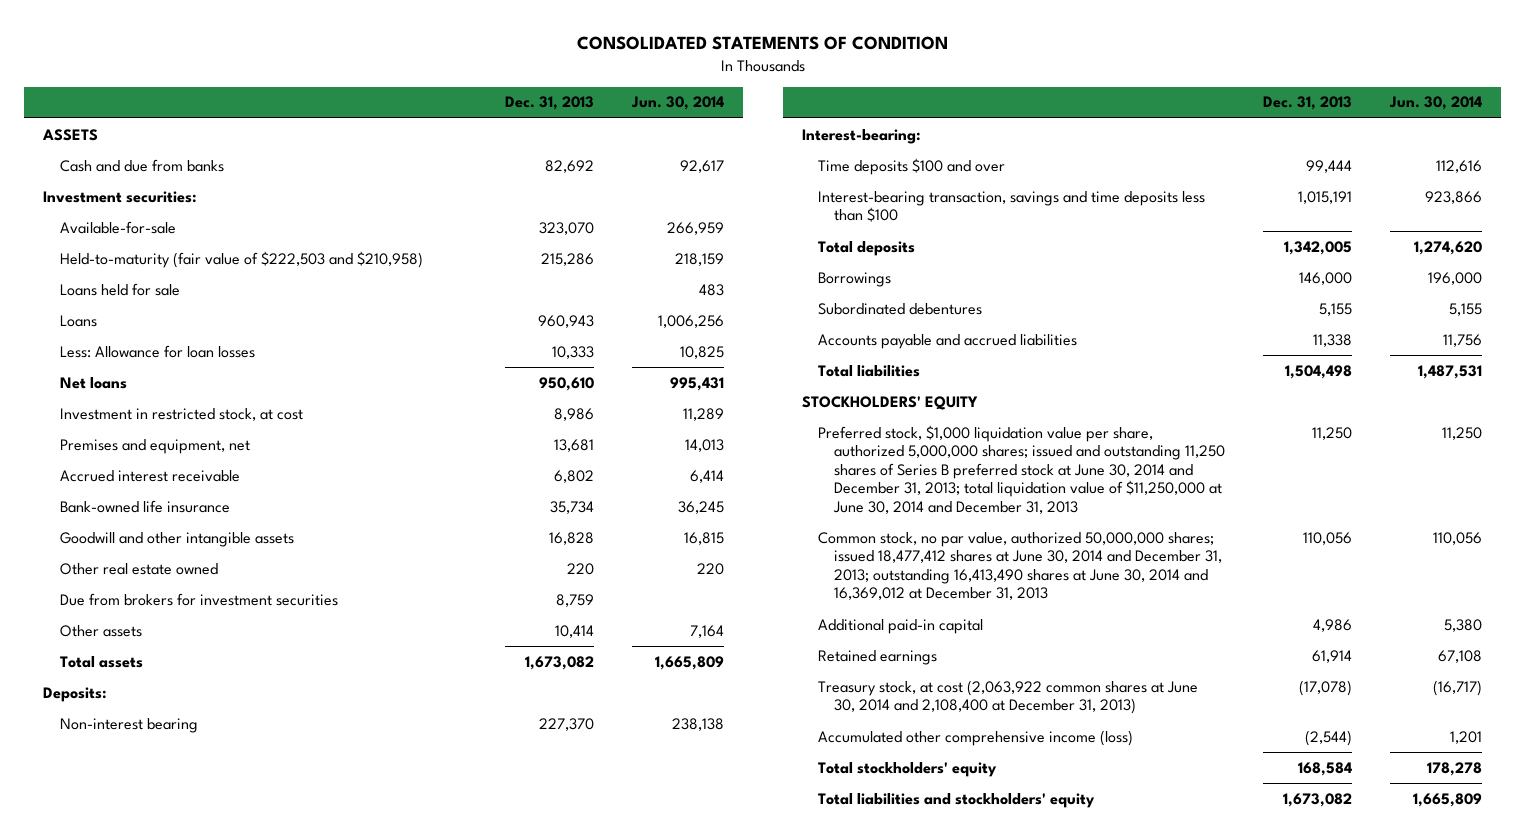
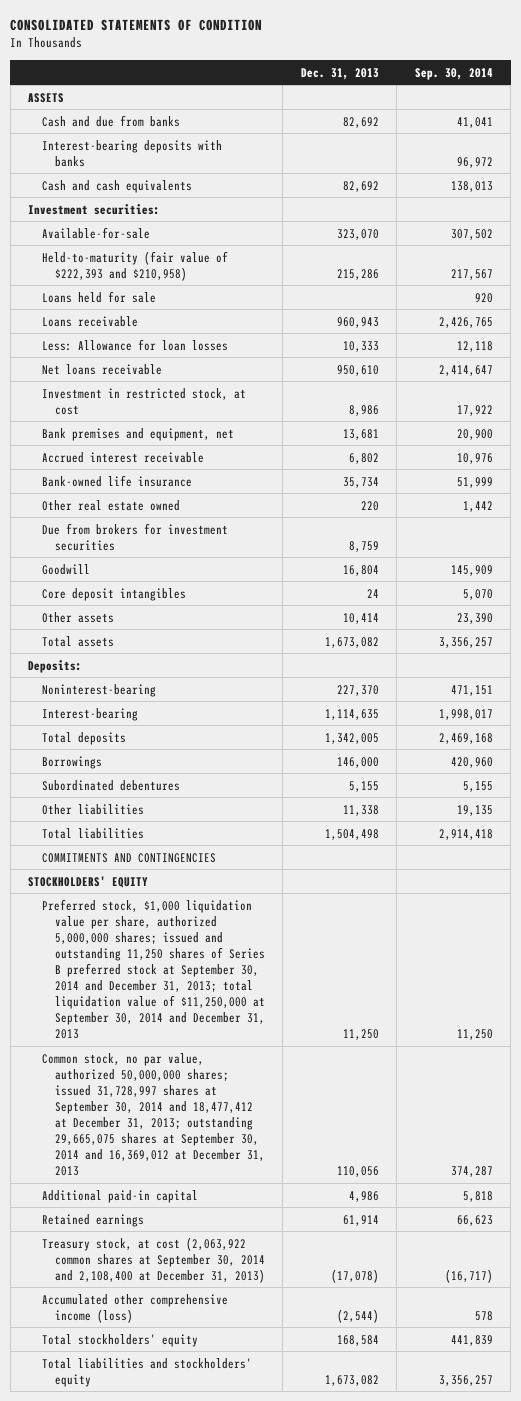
- | Dec. 31, 2013 | Jun. 30, 2014
+ | Dec. 31, 2013 | Sep. 30, 2014
+ Interest-bearing deposits with banks | | 96,972
+ Cash and cash equivalents | 82,692 | 138,013
- Held-to-maturity (fair value of $222,503 and $210,958) | 215,286 | 218,159
+ Held-to-maturity (fair value of $222,393 and $210,958) | 215,286 | 217,567
- Loans | 960,943 | 1,006,256
+ Loans receivable | 960,943 | 2,426,765
- Net loans | 950,610 | 995,431
+ Net loans receivable | 950,610 | 2,414,647
- Premises and equipment, net | 13,681 | 14,013
+ Bank premises and equipment, net | 13,681 | 20,900
- Goodwill and other intangible assets | 16,828 | 16,815
+ Goodwill | 16,804 | 145,909
+ Core deposit intangibles | 24 | 5,070
- Non-interest bearing | 227,370 | 238,138
- Interest-bearing:
- Time deposits $100 and over | 99,444 | 112,616
- Interest-bearing transaction, savings and time deposits less than $100 | 1,015,191 | 923,866
+ Noninterest-bearing | 227,370 | 471,151
+ Interest-bearing | 1,114,635 | 1,998,017
- Accounts payable and accrued liabilities | 11,338 | 11,756
+ Other liabilities | 11,338 | 19,135
+ COMMITMENTS AND CONTINGENCIES
- Preferred stock, $1,000 liquidation value per share, authorized 5,000,000 shares; issued and outstanding 11,250 shares of Series B preferred stock at June 30, 2014 and December 31, 2013; total liquidation value of $11,250,000 at June 30, 2014 and December 31, 2013 | 11,250 | 11,250
- Common stock, no par value, authorized 50,000,000 shares; issued 18,477,412 shares at June 30, 2014 and December 31, 2013; outstanding 16,413,490 shares at June 30, 2014 and 16,369,012 at December 31, 2013 | 110,056 | 110,056
+ Preferred stock, $1,000 liquidation value per share, authorized 5,000,000 shares; issued and outstanding 11,250 shares of Series B preferred stock at September 30, 2014 and December 31, 2013; total liquidation value of $11,250,000 at September 30, 2014 and December 31, 2013 | 11,250 | 11,250
+ Common stock, no par value, authorized 50,000,000 shares; issued 31,728,997 shares at September 30, 2014 and 18,477,412 at December 31, 2013; outstanding 29,665,075 shares at September 30, 2014 and 16,369,012 at December 31, 2013 | 110,056 | 374,287
- Treasury stock, at cost (2,063,922 common shares at June 30, 2014 and 2,108,400 at December 31, 2013) | (17,078) | (16,717)
+ Treasury stock, at cost (2,063,922 common shares at September 30, 2014 and 2,108,400 at December 31, 2013) | (17,078) | (16,717)

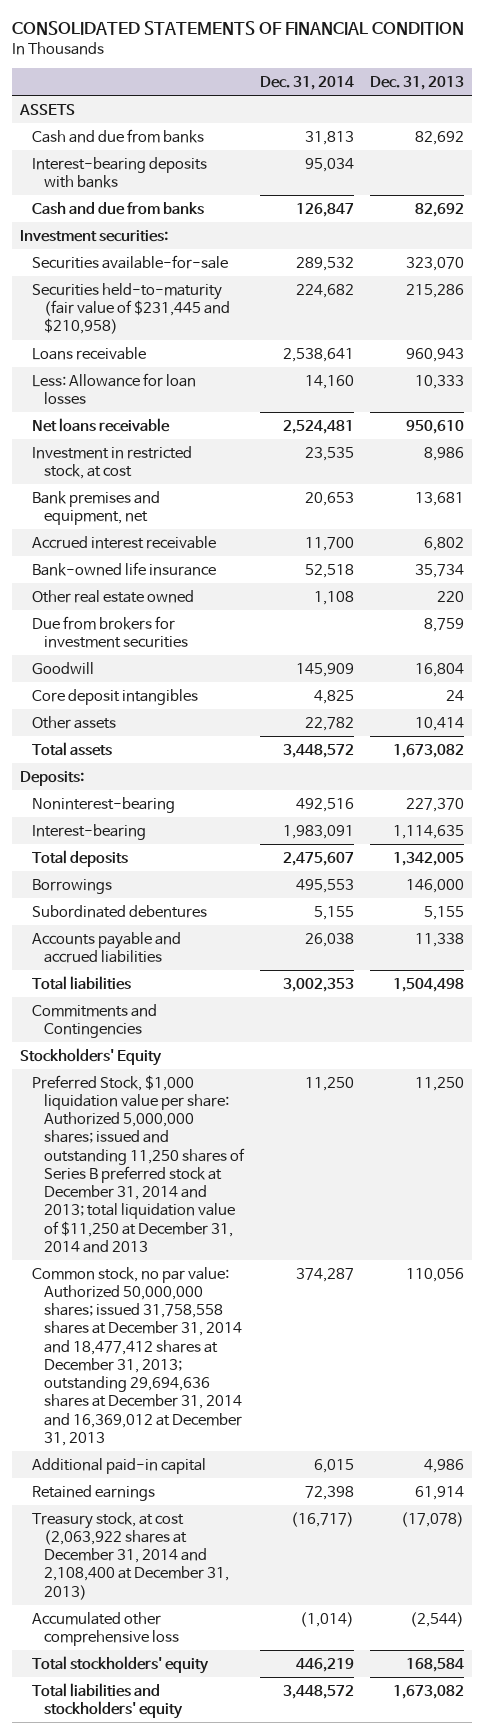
- CONSOLIDATED STATEMENTS OF CONDITION
+ CONSOLIDATED STATEMENTS OF FINANCIAL CONDITION
- | Dec. 31, 2013 | Sep. 30, 2014
+ | Dec. 31, 2014 | Dec. 31, 2013
- Cash and cash equivalents | 82,692 | 138,013
+ Cash and due from banks | 126,847 | 82,692
- Available-for-sale | 323,070 | 307,502
- Held-to-maturity (fair value of $222,393 and $210,958) | 215,286 | 217,567
- Loans held for sale | | 920
+ Securities available-for-sale | 289,532 | 323,070
+ Securities held-to-maturity (fair value of $231,445 and $210,958) | 224,682 | 215,286
- Other liabilities | 11,338 | 19,135
+ Accounts payable and accrued liabilities | 26,038 | 11,338
- COMMITMENTS AND CONTINGENCIES
- STOCKHOLDERS' EQUITY
- Preferred stock, $1,000 liquidation value per share, authorized 5,000,000 shares; issued and outstanding 11,250 shares of Series B preferred stock at September 30, 2014 and December 31, 2013; total liquidation value of $11,250,000 at September 30, 2014 and December 31, 2013 | 11,250 | 11,250
- Common stock, no par value, authorized 50,000,000 shares; issued 31,728,997 shares at September 30, 2014 and 18,477,412 at December 31, 2013; outstanding 29,665,075 shares at September 30, 2014 and 16,369,012 at December 31, 2013 | 110,056 | 374,287
+ Commitments and Contingencies
+ Stockholders' Equity
+ Preferred Stock, $1,000 liquidation value per share: Authorized 5,000,000 shares; issued and outstanding 11,250 shares of Series B preferred stock at December 31, 2014 and 2013; total liquidation value of $11,250 at December 31, 2014 and 2013 | 11,250 | 11,250
+ Common stock, no par value: Authorized 50,000,000 shares; issued 31,758,558 shares at December 31, 2014 and 18,477,412 shares at December 31, 2013; outstanding 29,694,636 shares at December 31, 2014 and 16,369,012 at December 31, 2013 | 374,287 | 110,056
- Treasury stock, at cost (2,063,922 common shares at September 30, 2014 and 2,108,400 at December 31, 2013) | (17,078) | (16,717)
- Accumulated other comprehensive income (loss) | (2,544) | 578
+ Treasury stock, at cost (2,063,922 shares at December 31, 2014 and 2,108,400 at December 31, 2013) | (16,717) | (17,078)
+ Accumulated other comprehensive loss | (1,014) | (2,544)

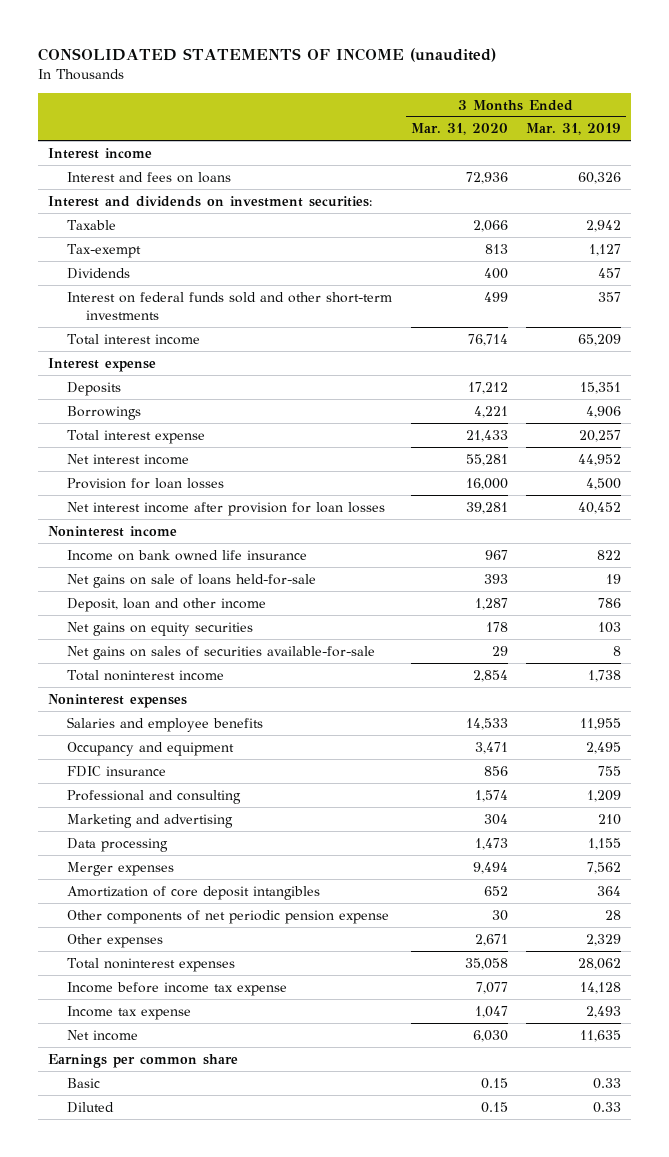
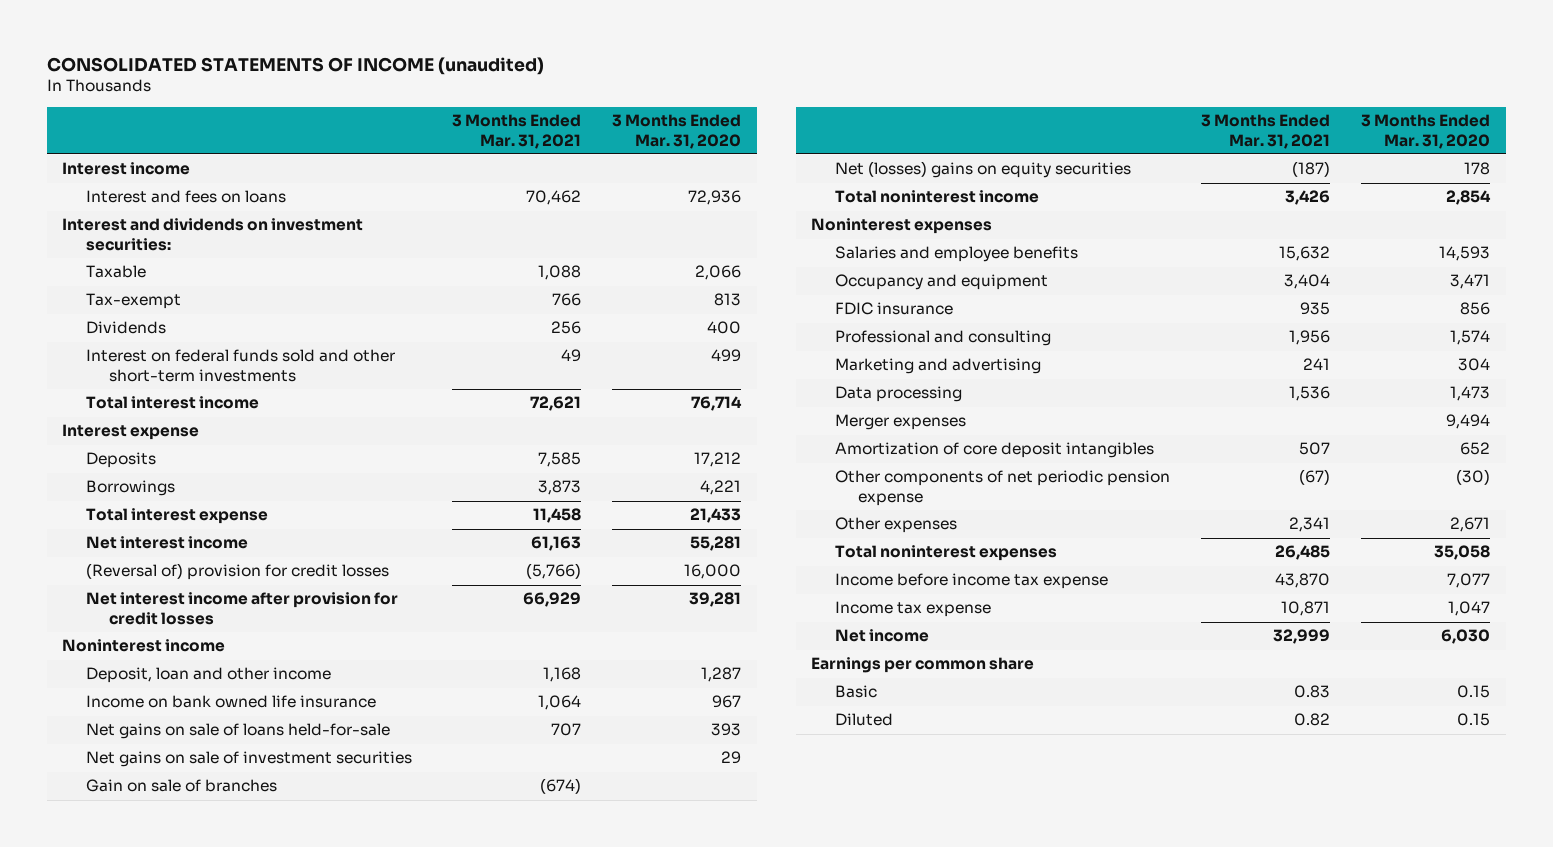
- | 3 Months Ended Mar. 31, 2020 | 3 Months Ended Mar. 31, 2019
+ | 3 Months Ended Mar. 31, 2021 | 3 Months Ended Mar. 31, 2020
- Provision for loan losses | 16,000 | 4,500
- Net interest income after provision for loan losses | 39,281 | 40,452
+ (Reversal of) provision for credit losses | (5,766) | 16,000
+ Net interest income after provision for credit losses | 66,929 | 39,281
moved up: Deposit, loan and other income | 1,168 | 1,287
- Net gains on equity securities | 178 | 103
- Net gains on sales of securities available-for-sale | 29 | 8
+ Net gains on sale of investment securities | | 29
+ Gain on sale of branches | (674) |
+ Net (losses) gains on equity securities | (187) | 178
- Salaries and employee benefits | 14,533 | 11,955
+ Salaries and employee benefits | 15,632 | 14,593
- Other components of net periodic pension expense | 30 | 28
+ Other components of net periodic pension expense | (67) | (30)

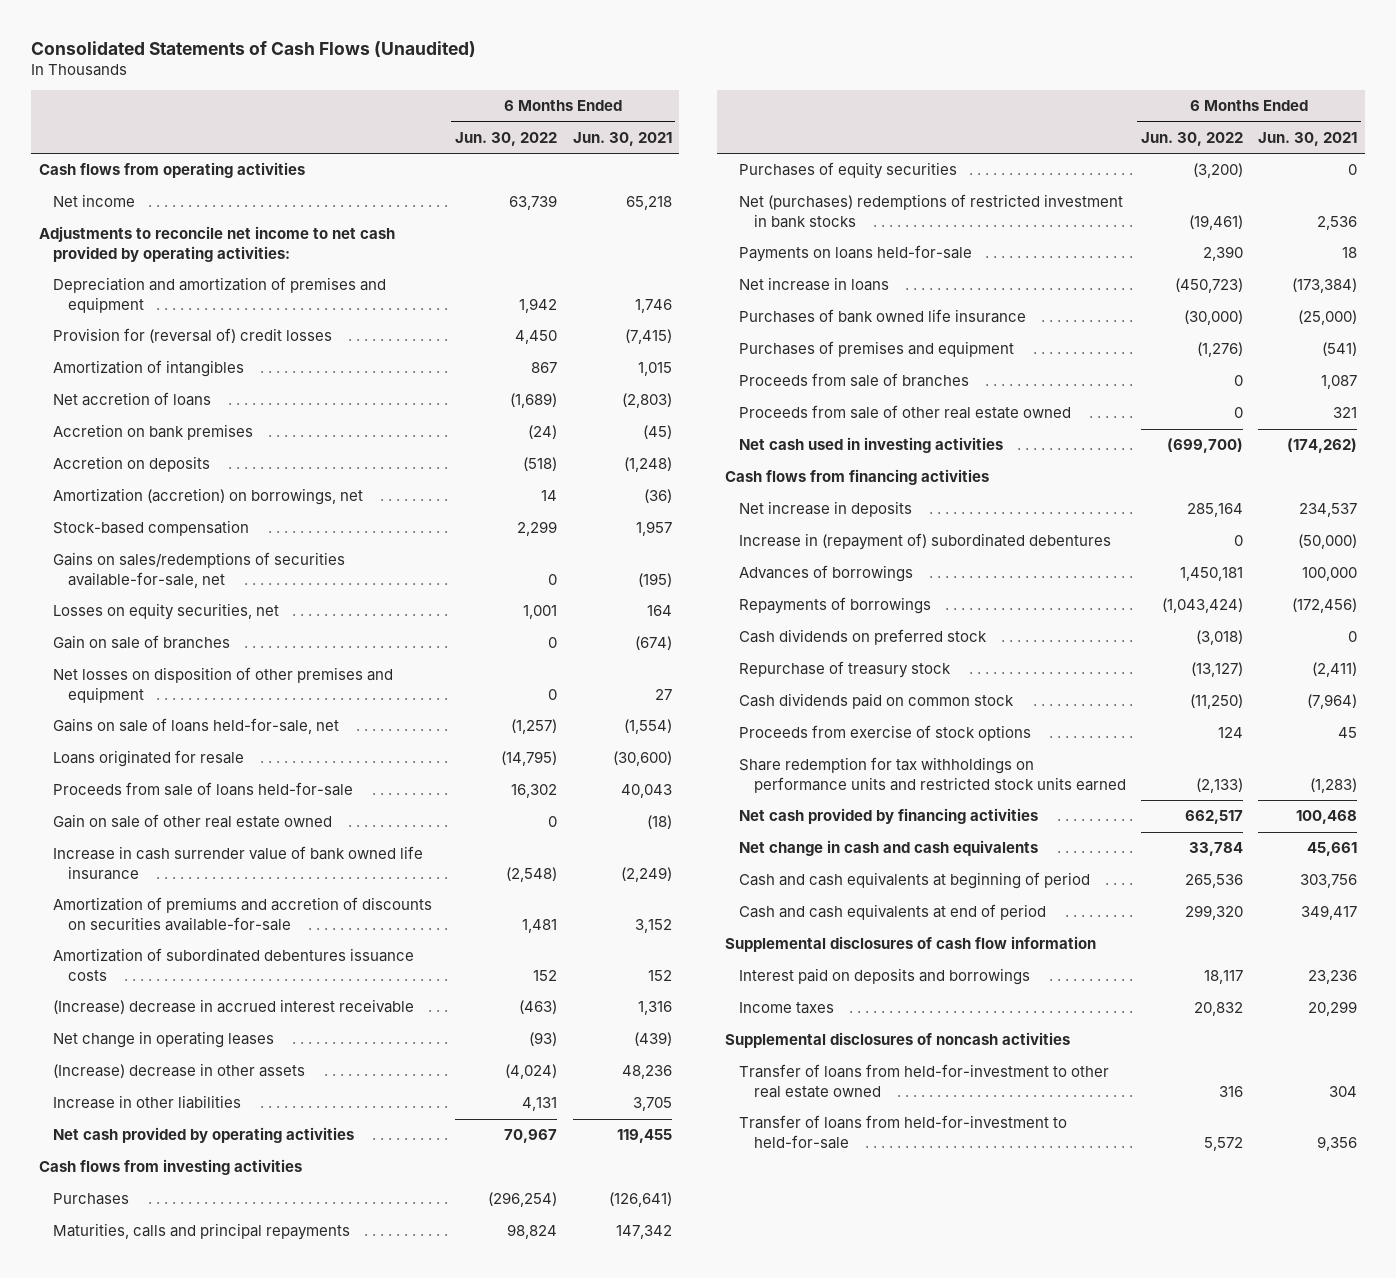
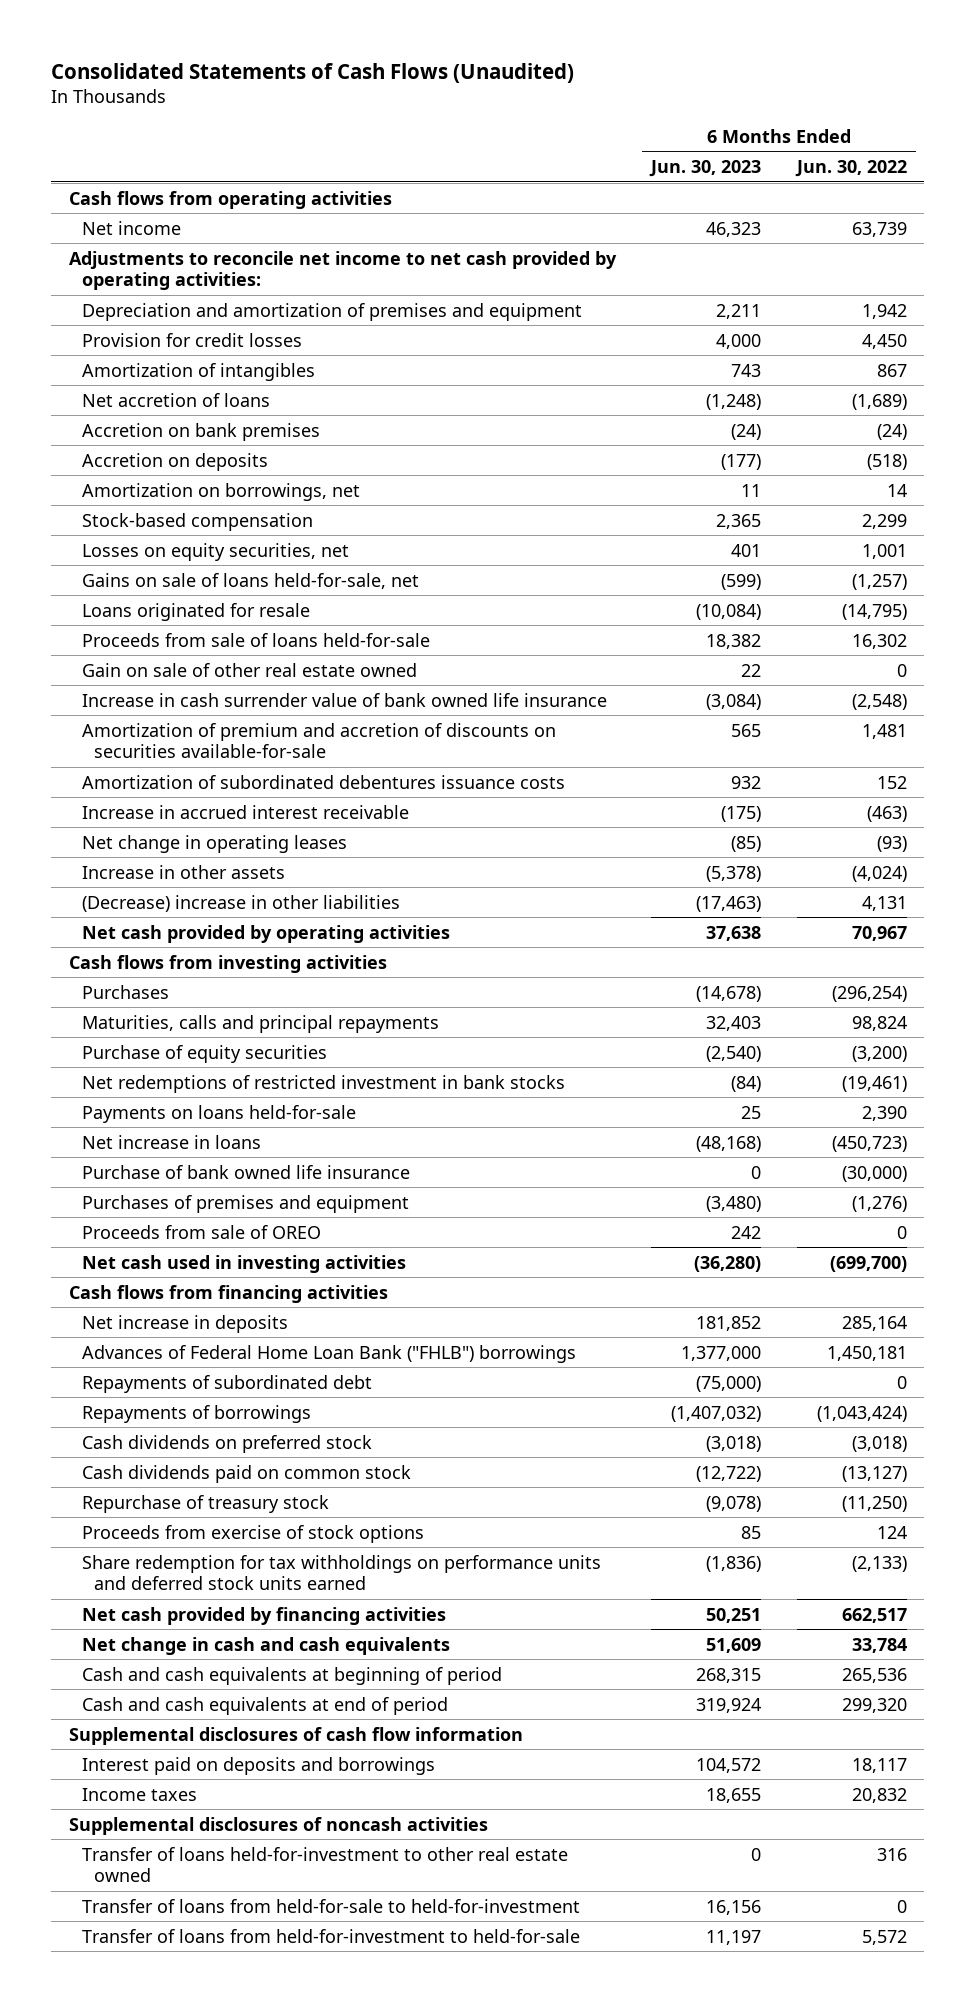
- | 6 Months Ended Jun. 30, 2022 | 6 Months Ended Jun. 30, 2021
+ | 6 Months Ended Jun. 30, 2023 | 6 Months Ended Jun. 30, 2022
- Provision for (reversal of) credit losses | 4,450 | (7,415)
+ Provision for credit losses | 4,000 | 4,450
- Amortization (accretion) on borrowings, net | 14 | (36)
+ Amortization on borrowings, net | 11 | 14
- Gains on sales/redemptions of securities available-for-sale, net | 0 | (195)
- Gain on sale of branches | 0 | (674)
- Net losses on disposition of other premises and equipment | 0 | 27
- Amortization of premiums and accretion of discounts on securities available-for-sale | 1,481 | 3,152
+ Amortization of premium and accretion of discounts on securities available-for-sale | 565 | 1,481
- (Increase) decrease in accrued interest receivable | (463) | 1,316
+ Increase in accrued interest receivable | (175) | (463)
- (Increase) decrease in other assets | (4,024) | 48,236
- Increase in other liabilities | 4,131 | 3,705
+ Increase in other assets | (5,378) | (4,024)
+ (Decrease) increase in other liabilities | (17,463) | 4,131
- Purchases of equity securities | (3,200) | 0
- Net (purchases) redemptions of restricted investment in bank stocks | (19,461) | 2,536
+ Purchase of equity securities | (2,540) | (3,200)
+ Net redemptions of restricted investment in bank stocks | (84) | (19,461)
- Purchases of bank owned life insurance | (30,000) | (25,000)
+ Purchase of bank owned life insurance | 0 | (30,000)
- Proceeds from sale of branches | 0 | 1,087
- Proceeds from sale of other real estate owned | 0 | 321
+ Proceeds from sale of OREO | 242 | 0
- Increase in (repayment of) subordinated debentures | 0 | (50,000)
- Advances of borrowings | 1,450,181 | 100,000
+ Advances of Federal Home Loan Bank ("FHLB") borrowings | 1,377,000 | 1,450,181
+ Repayments of subordinated debt | (75,000) | 0
- Repurchase of treasury stock | (13,127) | (2,411)
- Cash dividends paid on common stock | (11,250) | (7,964)
+ Cash dividends paid on common stock | (12,722) | (13,127)
+ Repurchase of treasury stock | (9,078) | (11,250)
- Share redemption for tax withholdings on performance units and restricted stock units earned | (2,133) | (1,283)
+ Share redemption for tax withholdings on performance units and deferred stock units earned | (1,836) | (2,133)
- Transfer of loans from held-for-investment to other real estate owned | 316 | 304
+ Transfer of loans held-for-investment to other real estate owned | 0 | 316
+ Transfer of loans from held-for-sale to held-for-investment | 16,156 | 0

